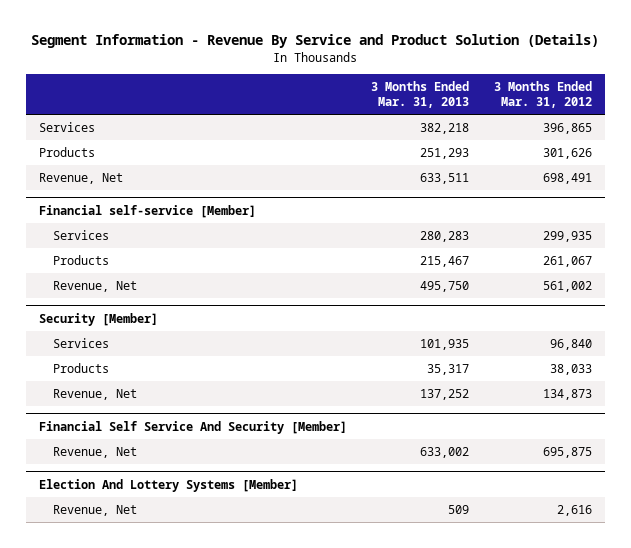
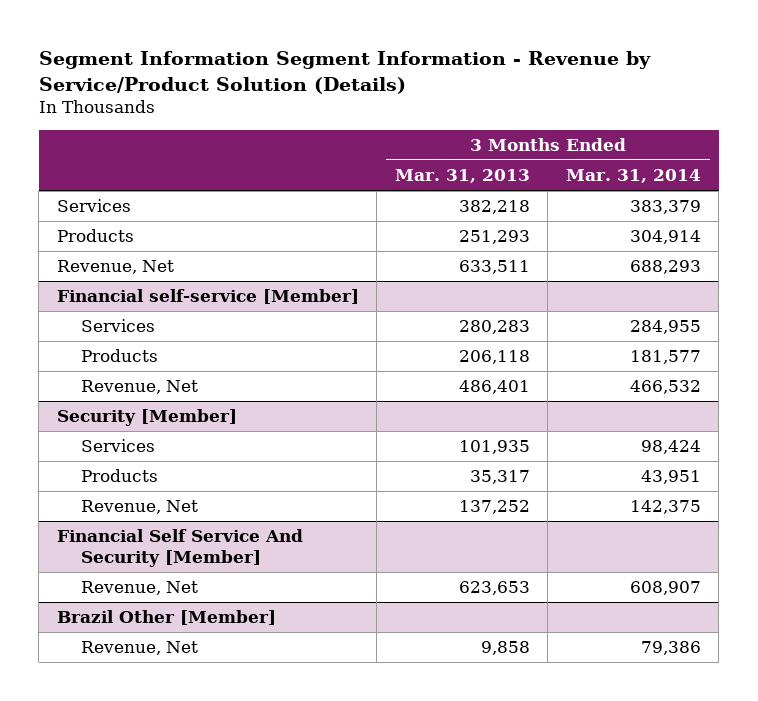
- Segment Information - Revenue By Service and Product Solution (Details)
+ Segment Information Segment Information - Revenue by Service/Product Solution (Details)
- | 3 Months Ended Mar. 31, 2013 | 3 Months Ended Mar. 31, 2012
+ | 3 Months Ended Mar. 31, 2013 | 3 Months Ended Mar. 31, 2014
@ Financial self-service [Member]
- Products | 215,467 | 261,067
- Revenue, Net | 495,750 | 561,002
+ Products | 206,118 | 181,577
+ Revenue, Net | 486,401 | 466,532
@ Financial Self Service And Security [Member]
- Revenue, Net | 633,002 | 695,875
- Election And Lottery Systems [Member]
- Revenue, Net | 509 | 2,616
@ Financial Self Service And Security [Member]
+ Revenue, Net | 623,653 | 608,907
+ Brazil Other [Member]
+ Revenue, Net | 9,858 | 79,386

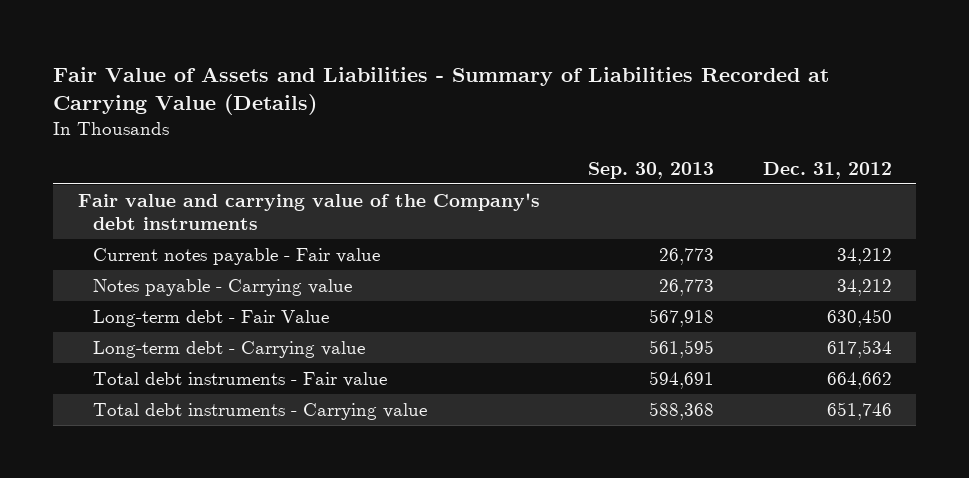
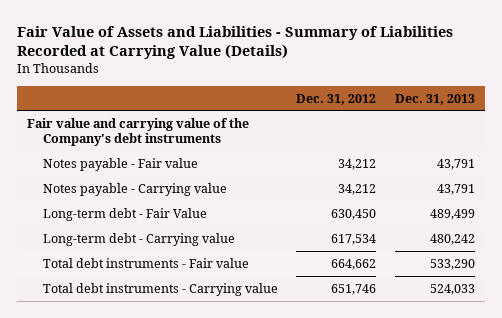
- | Sep. 30, 2013 | Dec. 31, 2012
+ | Dec. 31, 2012 | Dec. 31, 2013
- Current notes payable - Fair value | 26,773 | 34,212
+ Notes payable - Fair value | 34,212 | 43,791

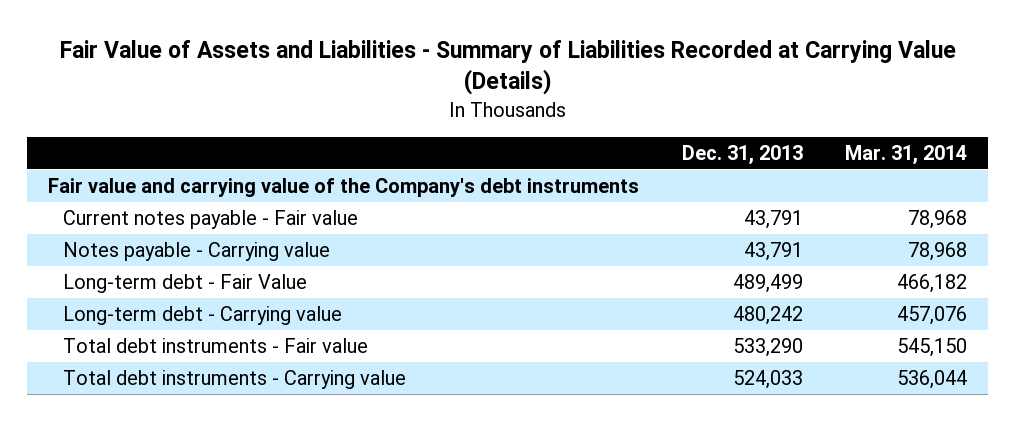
- | Dec. 31, 2012 | Dec. 31, 2013
+ | Dec. 31, 2013 | Mar. 31, 2014
- Notes payable - Fair value | 34,212 | 43,791
+ Current notes payable - Fair value | 43,791 | 78,968

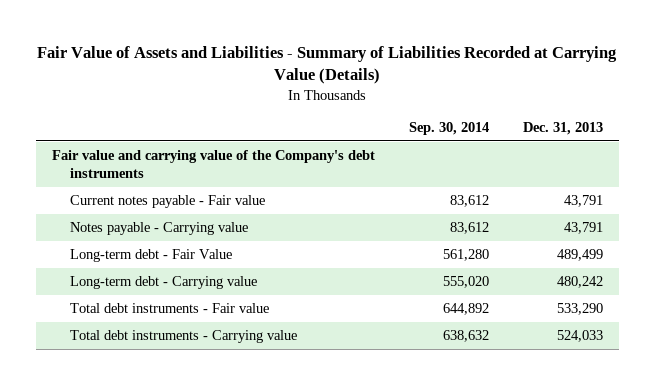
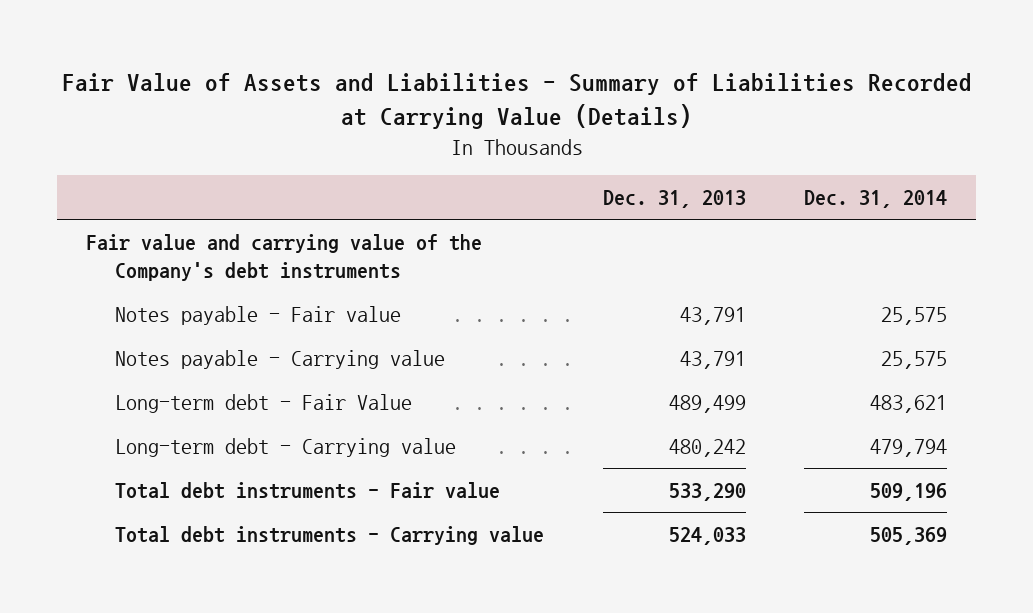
- | Sep. 30, 2014 | Dec. 31, 2013
+ | Dec. 31, 2013 | Dec. 31, 2014
- Current notes payable - Fair value | 83,612 | 43,791
+ Notes payable - Fair value | 43,791 | 25,575

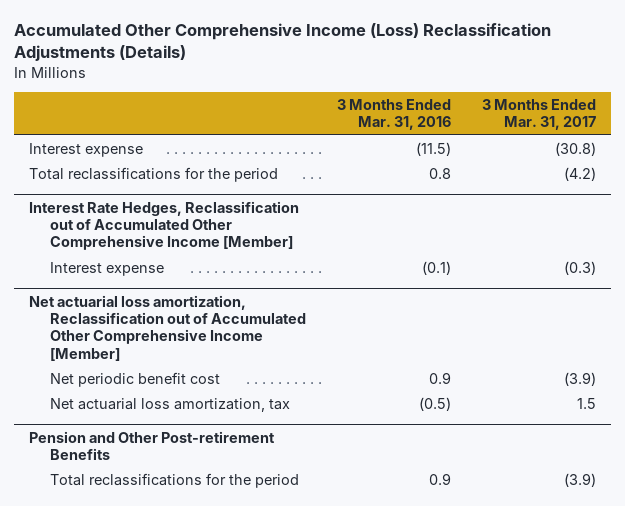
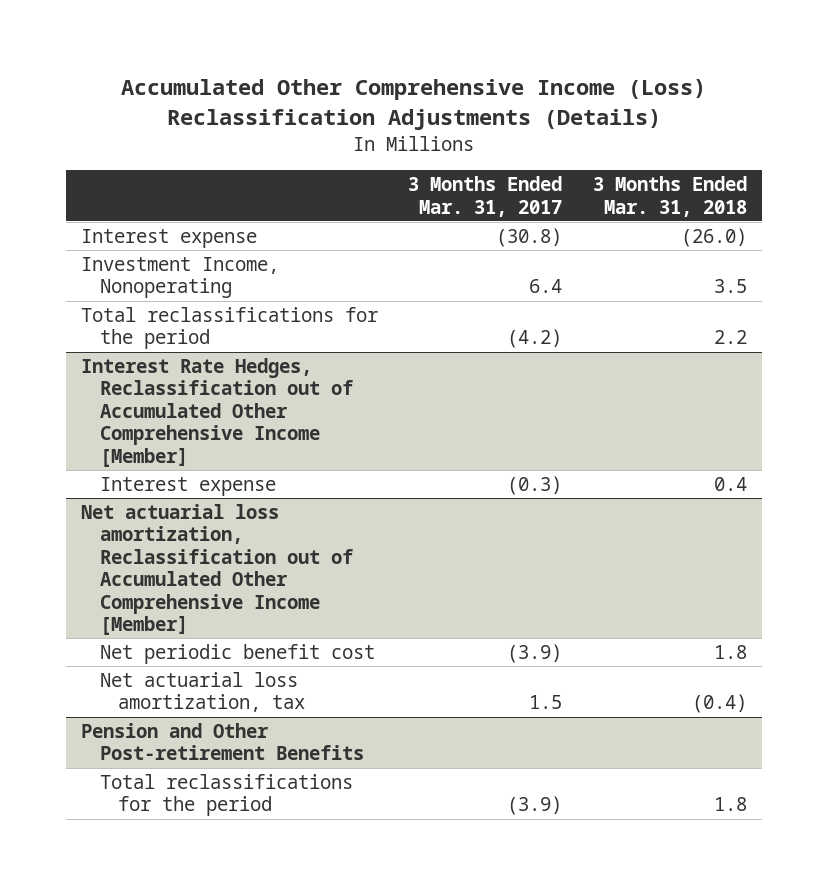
- | 3 Months Ended Mar. 31, 2016 | 3 Months Ended Mar. 31, 2017
+ | 3 Months Ended Mar. 31, 2017 | 3 Months Ended Mar. 31, 2018
+ Investment Income, Nonoperating | 6.4 | 3.5

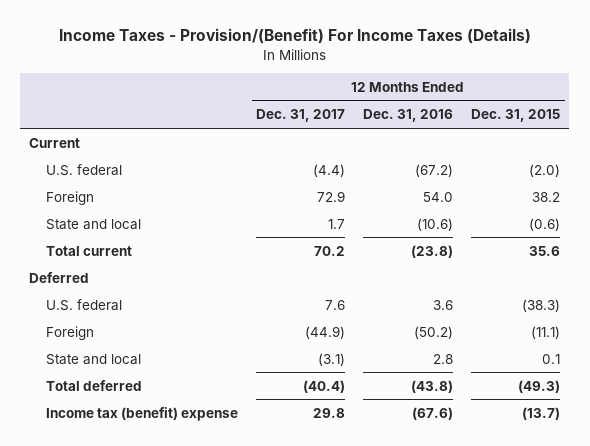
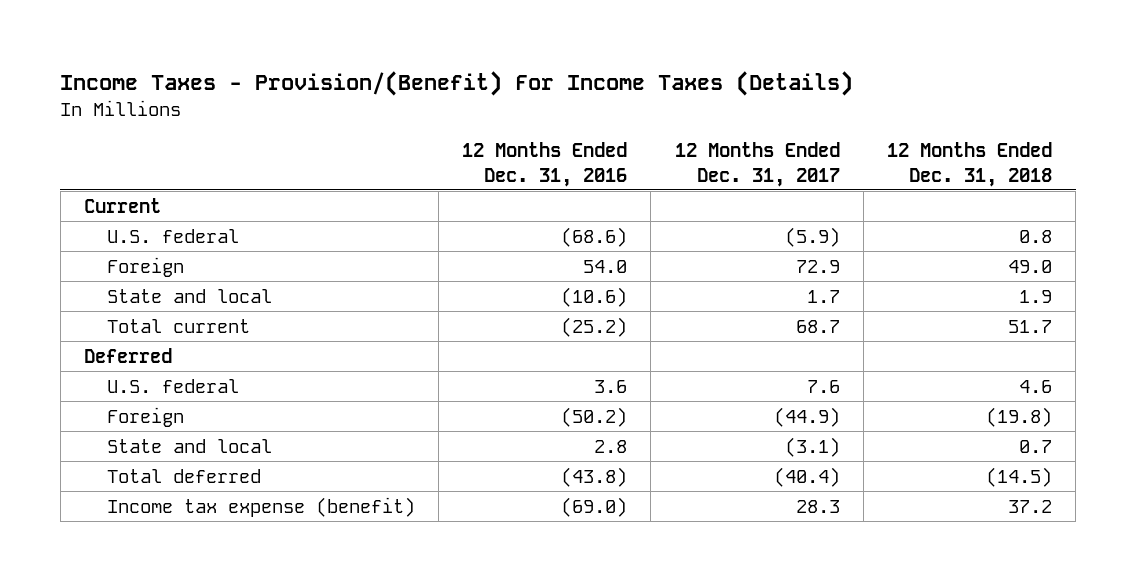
- | 12 Months Ended Dec. 31, 2017 | 12 Months Ended Dec. 31, 2016 | 12 Months Ended Dec. 31, 2015
+ | 12 Months Ended Dec. 31, 2016 | 12 Months Ended Dec. 31, 2017 | 12 Months Ended Dec. 31, 2018
- U.S. federal | (4.4) | (67.2) | (2.0)
+ U.S. federal | (68.6) | (5.9) | 0.8
- Total current | 70.2 | (23.8) | 35.6
+ Total current | (25.2) | 68.7 | 51.7
- Income tax (benefit) expense | 29.8 | (67.6) | (13.7)
+ Income tax expense (benefit) | (69.0) | 28.3 | 37.2

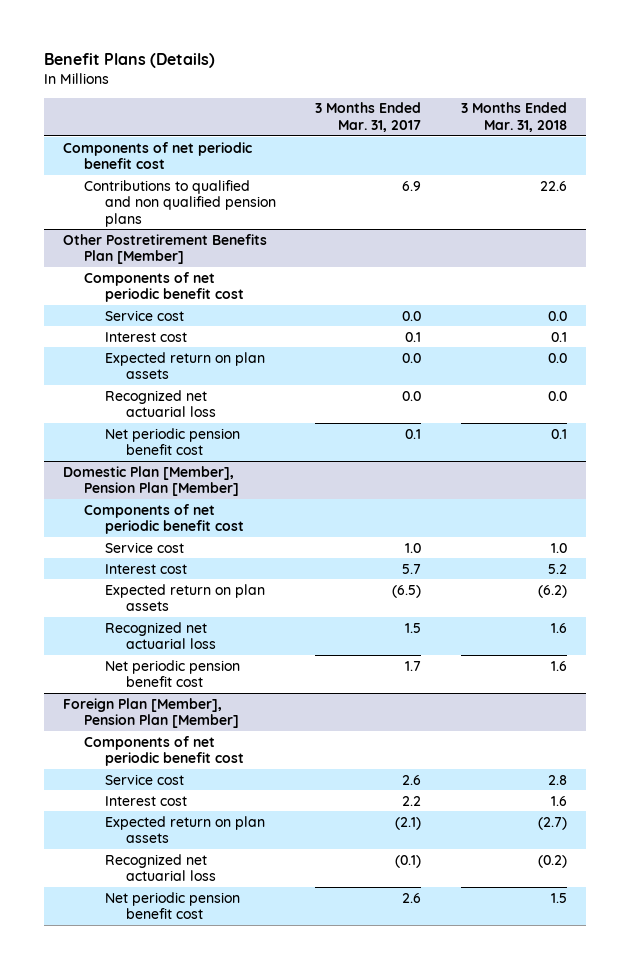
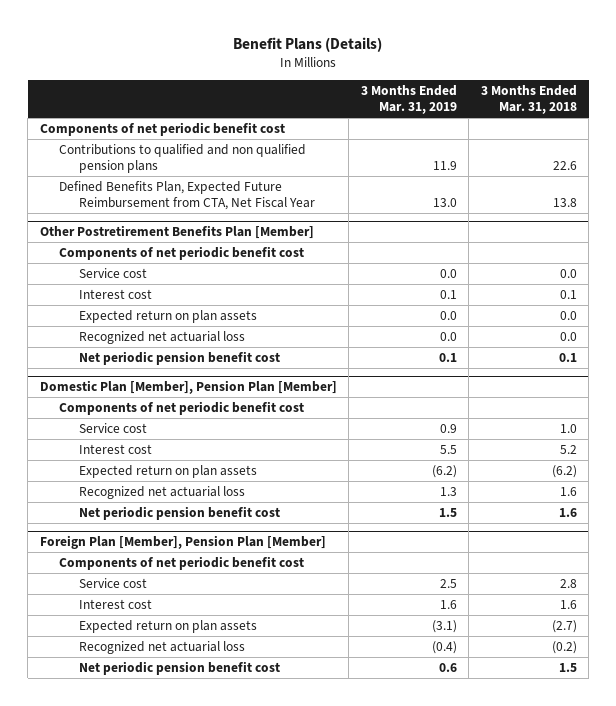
- | 3 Months Ended Mar. 31, 2017 | 3 Months Ended Mar. 31, 2018
+ | 3 Months Ended Mar. 31, 2019 | 3 Months Ended Mar. 31, 2018
+ Defined Benefits Plan, Expected Future Reimbursement from CTA, Net Fiscal Year | 13.0 | 13.8

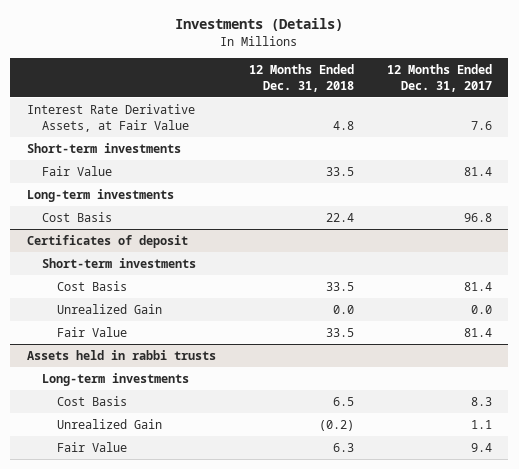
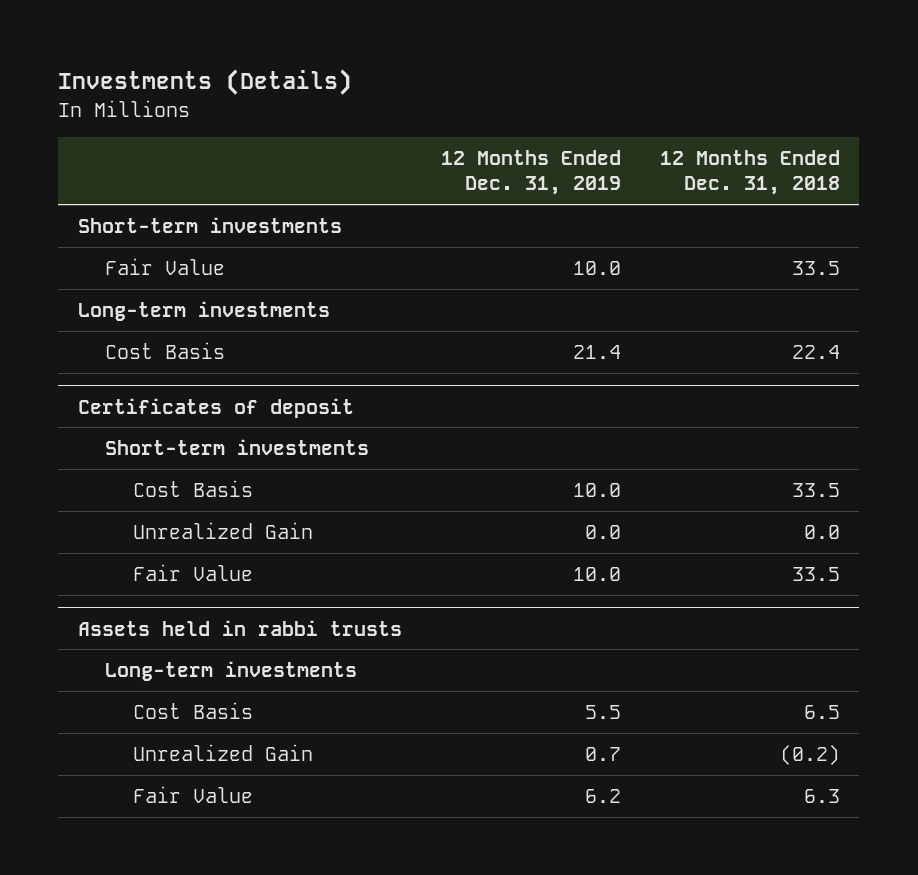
- | 12 Months Ended Dec. 31, 2018 | 12 Months Ended Dec. 31, 2017
+ | 12 Months Ended Dec. 31, 2019 | 12 Months Ended Dec. 31, 2018
- Interest Rate Derivative Assets, at Fair Value | 4.8 | 7.6

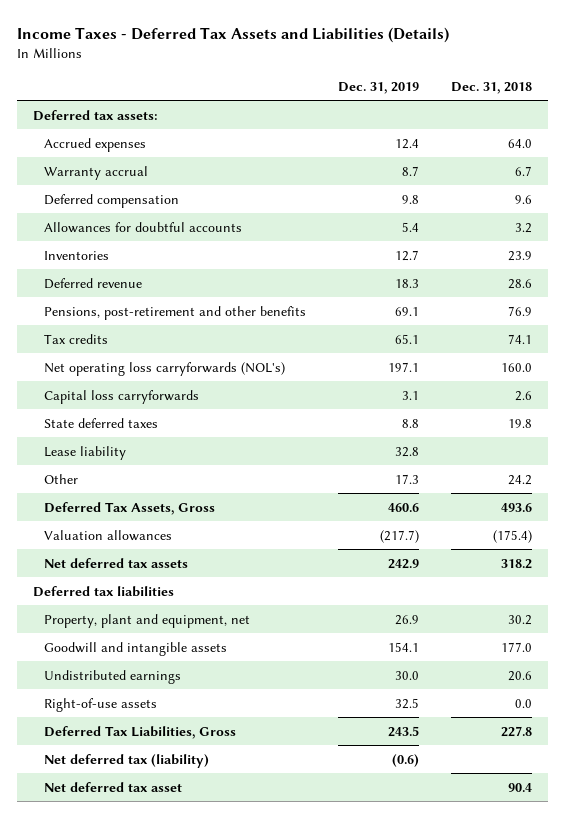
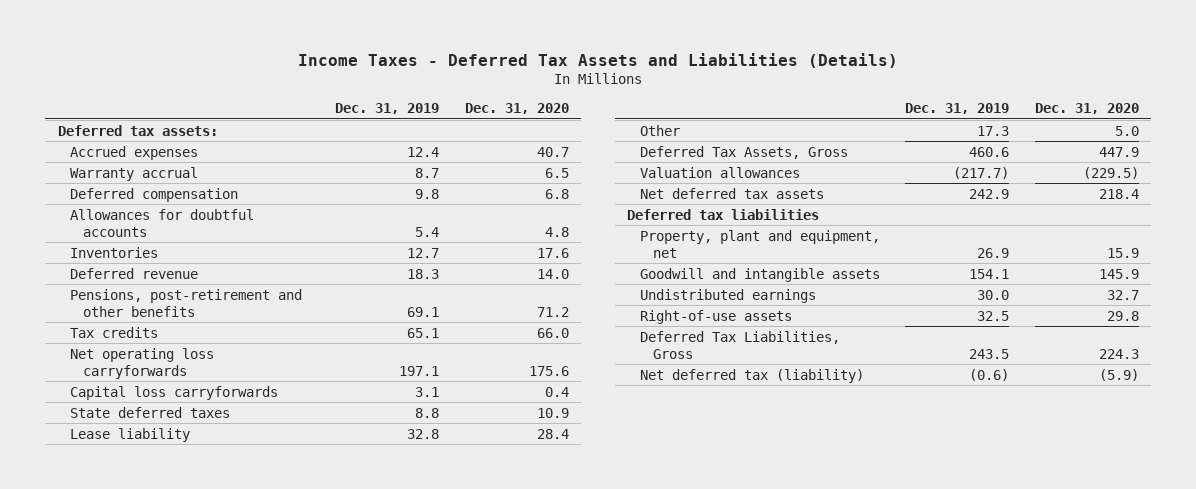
- | Dec. 31, 2019 | Dec. 31, 2018
+ | Dec. 31, 2019 | Dec. 31, 2020
- Net operating loss carryforwards (NOL's) | 197.1 | 160.0
+ Net operating loss carryforwards | 197.1 | 175.6
- Net deferred tax asset | | 90.4

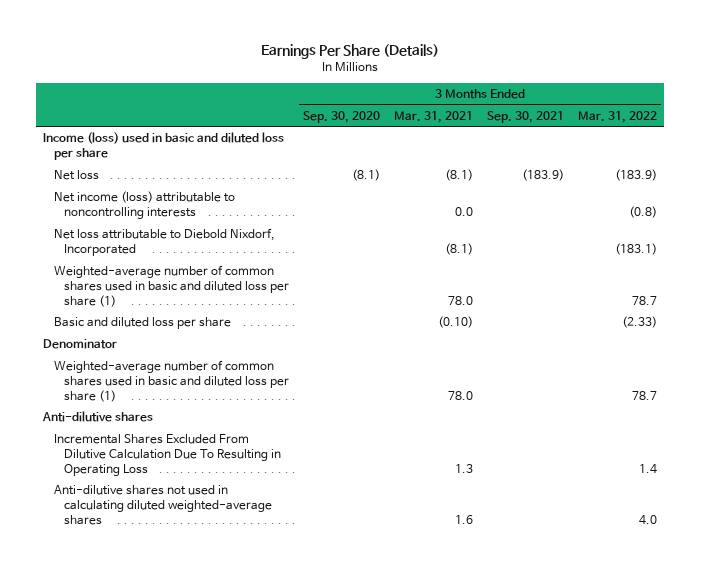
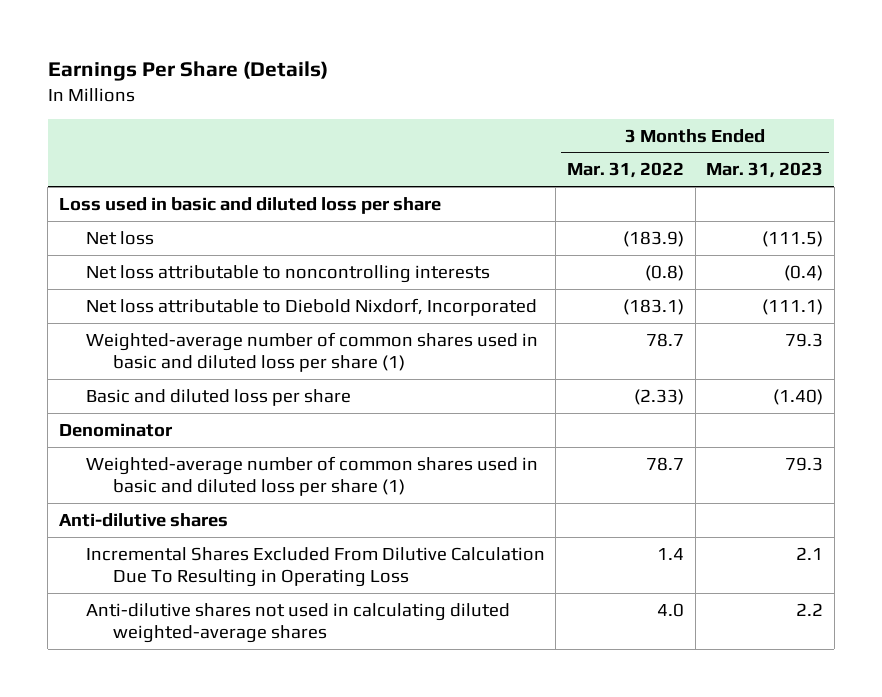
- | 3 Months Ended Sep. 30, 2020 | 3 Months Ended Mar. 31, 2021 | 3 Months Ended Sep. 30, 2021 | 3 Months Ended Mar. 31, 2022
+ | 3 Months Ended Mar. 31, 2022 | 3 Months Ended Mar. 31, 2023
- Income (loss) used in basic and diluted loss per share
+ Loss used in basic and diluted loss per share
- Net income (loss) attributable to noncontrolling interests | | 0.0 | | (0.8)
+ Net loss attributable to noncontrolling interests | (0.8) | (0.4)

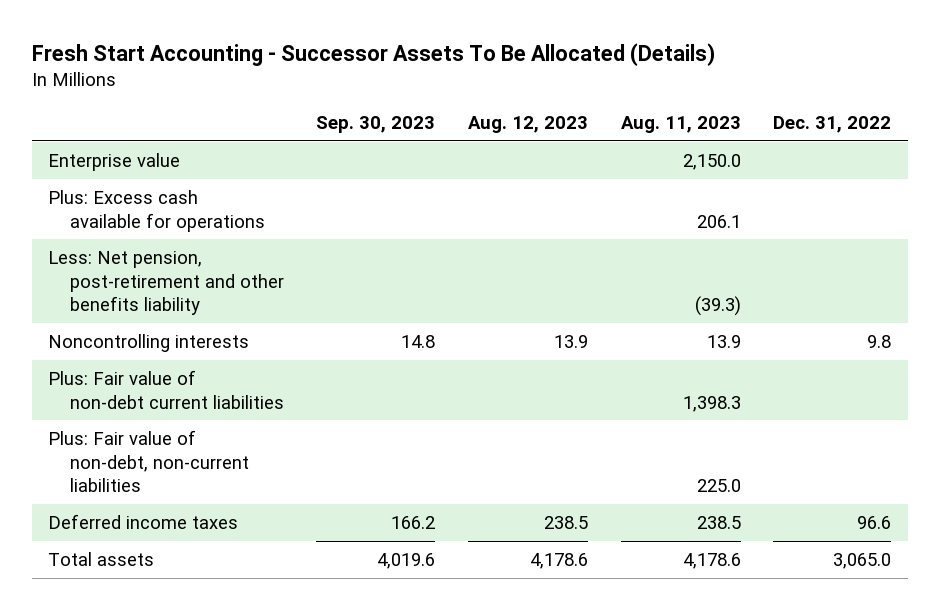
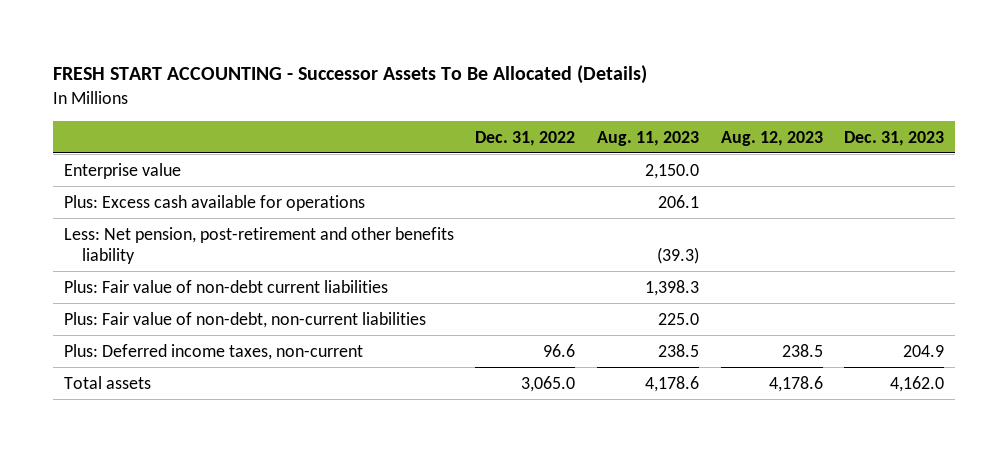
- Fresh Start Accounting - Successor Assets To Be Allocated (Details)
+ FRESH START ACCOUNTING - Successor Assets To Be Allocated (Details)
- | Sep. 30, 2023 | Aug. 12, 2023 | Aug. 11, 2023 | Dec. 31, 2022
+ | Dec. 31, 2022 | Aug. 11, 2023 | Aug. 12, 2023 | Dec. 31, 2023
- Noncontrolling interests | 14.8 | 13.9 | 13.9 | 9.8
- Deferred income taxes | 166.2 | 238.5 | 238.5 | 96.6
+ Plus: Deferred income taxes, non-current | 96.6 | 238.5 | 238.5 | 204.9

